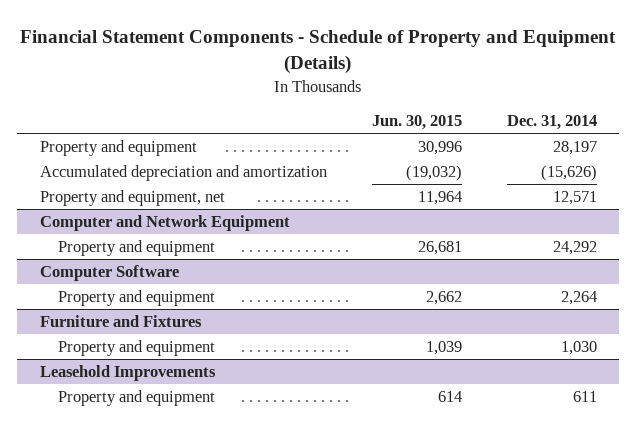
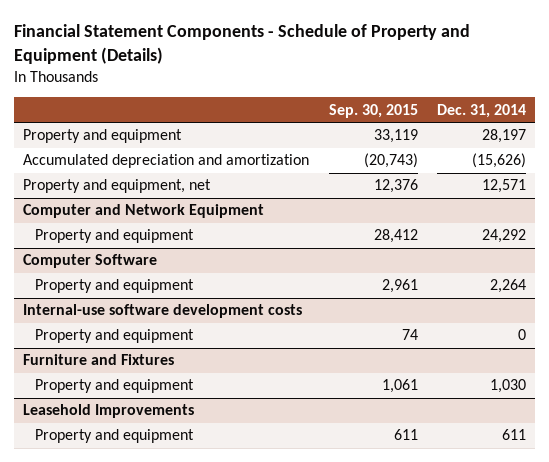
- | Jun. 30, 2015 | Dec. 31, 2014
+ | Sep. 30, 2015 | Dec. 31, 2014
+ Internal-use software development costs
+ Property and equipment | 74 | 0

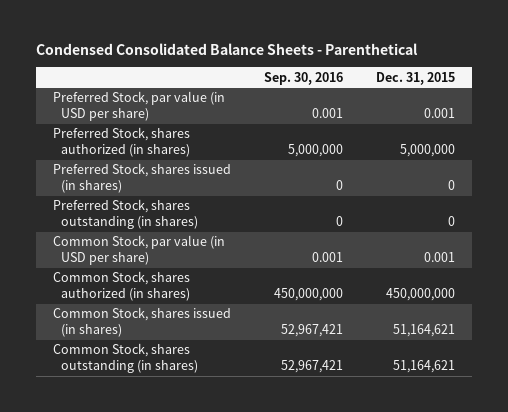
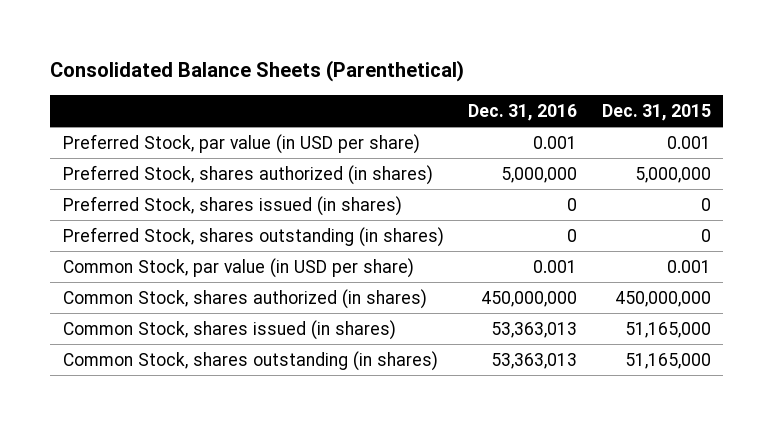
- Condensed Consolidated Balance Sheets - Parenthetical
+ Consolidated Balance Sheets (Parenthetical)
- | Sep. 30, 2016 | Dec. 31, 2015
+ | Dec. 31, 2016 | Dec. 31, 2015
- Common Stock, shares issued (in shares) | 52,967,421 | 51,164,621
- Common Stock, shares outstanding (in shares) | 52,967,421 | 51,164,621
+ Common Stock, shares issued (in shares) | 53,363,013 | 51,165,000
+ Common Stock, shares outstanding (in shares) | 53,363,013 | 51,165,000

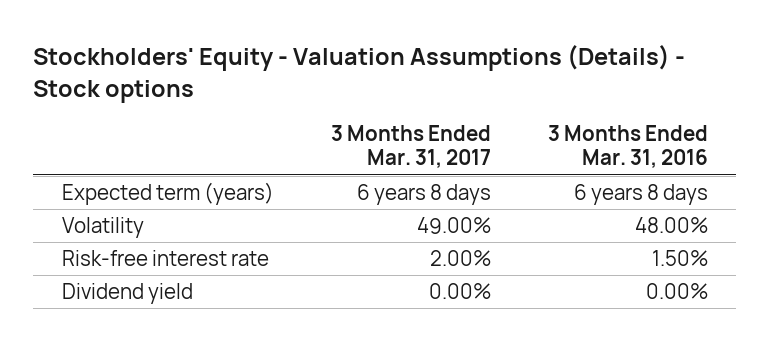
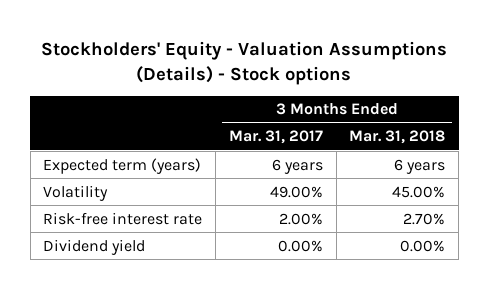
- | 3 Months Ended Mar. 31, 2017 | 3 Months Ended Mar. 31, 2016
+ | 3 Months Ended Mar. 31, 2017 | 3 Months Ended Mar. 31, 2018
- Expected term (years) | 6 years 8 days | 6 years 8 days
+ Expected term (years) | 6 years | 6 years

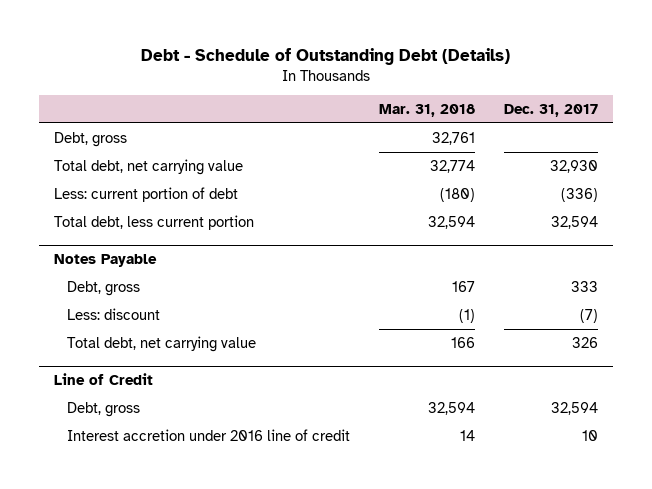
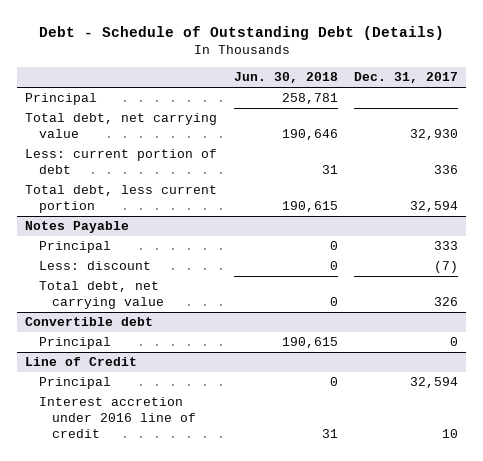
- | Mar. 31, 2018 | Dec. 31, 2017
+ | Jun. 30, 2018 | Dec. 31, 2017
- Debt, gross | 32,761 |
+ Principal | 258,781 |
- Less: current portion of debt | (180) | (336)
+ Less: current portion of debt | 31 | 336
@ Notes Payable
- Debt, gross | 167 | 333
+ Principal | 0 | 333
+ Convertible debt
+ Principal | 190,615 | 0
@ Line of Credit
- Debt, gross | 32,594 | 32,594
+ Principal | 0 | 32,594

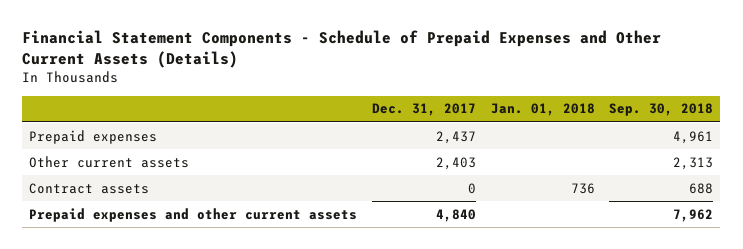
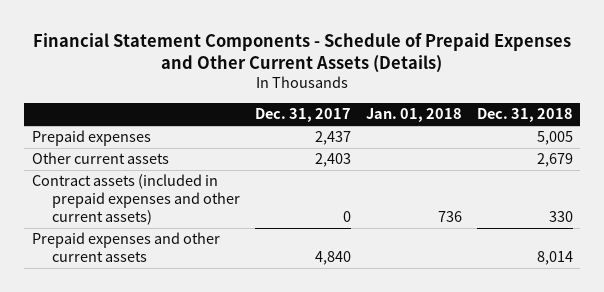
- | Dec. 31, 2017 | Jan. 01, 2018 | Sep. 30, 2018
+ | Dec. 31, 2017 | Jan. 01, 2018 | Dec. 31, 2018
- Contract assets | 0 | 736 | 688
+ Contract assets (included in prepaid expenses and other current assets) | 0 | 736 | 330

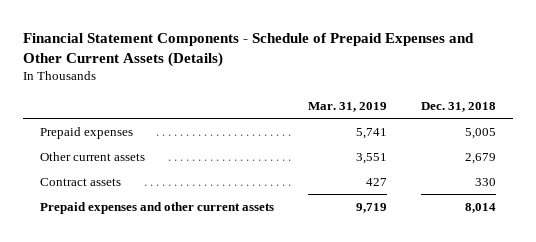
- | Dec. 31, 2017 | Jan. 01, 2018 | Dec. 31, 2018
+ | Mar. 31, 2019 | Dec. 31, 2018
- Contract assets (included in prepaid expenses and other current assets) | 0 | 736 | 330
+ Contract assets | 427 | 330

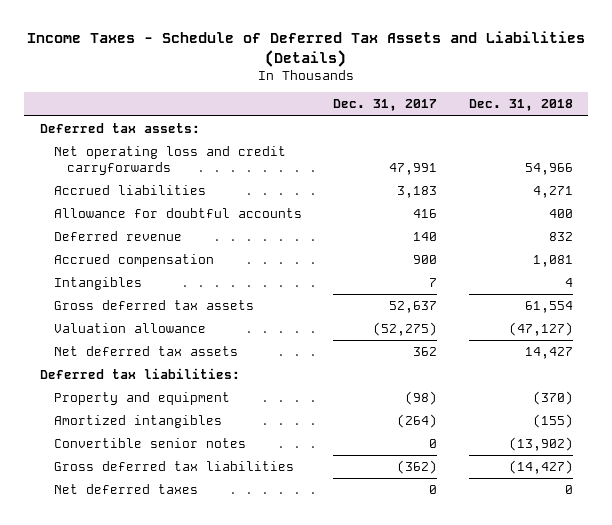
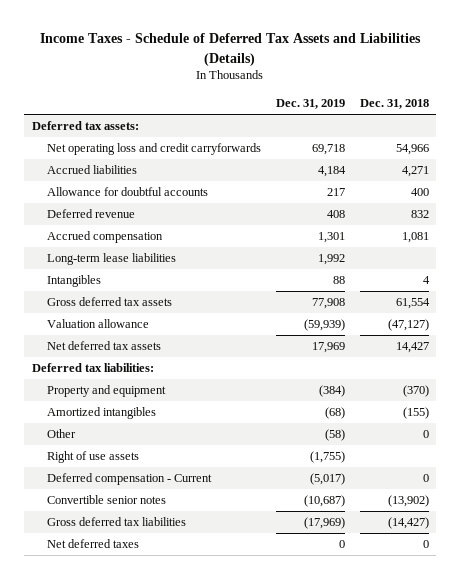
- | Dec. 31, 2017 | Dec. 31, 2018
+ | Dec. 31, 2019 | Dec. 31, 2018
+ Long-term lease liabilities | 1,992 |
+ Other | (58) | 0
+ Right of use assets | (1,755) |
+ Deferred compensation - Current | (5,017) | 0

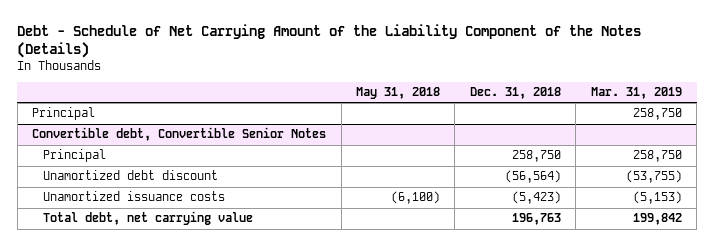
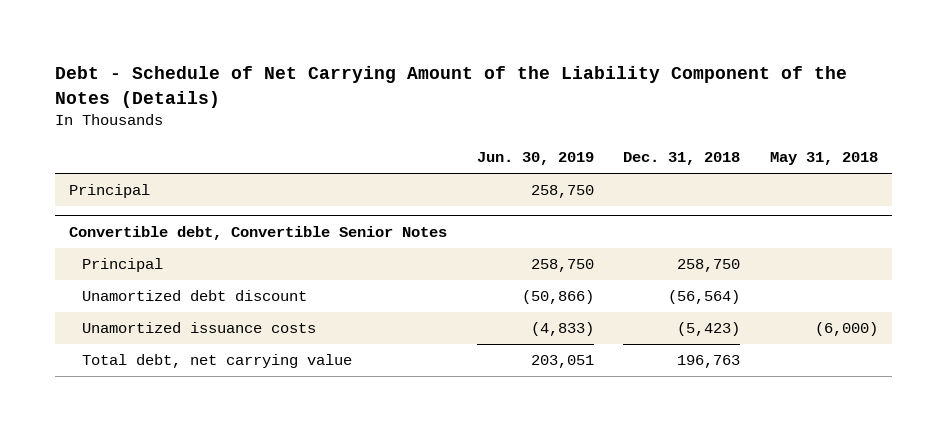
- | May 31, 2018 | Dec. 31, 2018 | Mar. 31, 2019
+ | Jun. 30, 2019 | Dec. 31, 2018 | May 31, 2018
@ Convertible debt, Convertible Senior Notes
- Unamortized issuance costs | (6,100) | (5,423) | (5,153)
+ Unamortized issuance costs | (4,833) | (5,423) | (6,000)

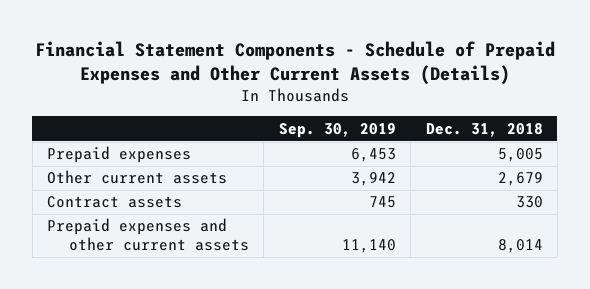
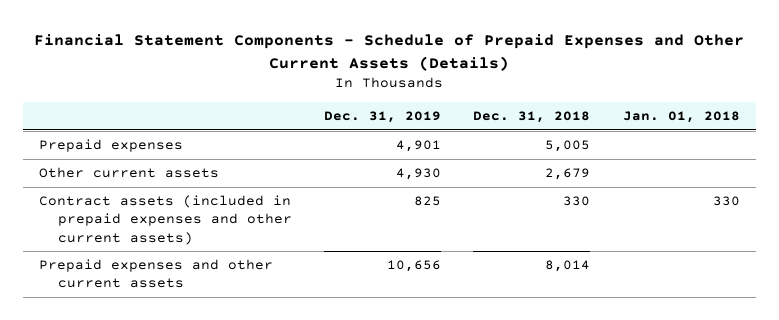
- | Sep. 30, 2019 | Dec. 31, 2018
+ | Dec. 31, 2019 | Dec. 31, 2018 | Jan. 01, 2018
- Contract assets | 745 | 330
+ Contract assets (included in prepaid expenses and other current assets) | 825 | 330 | 330

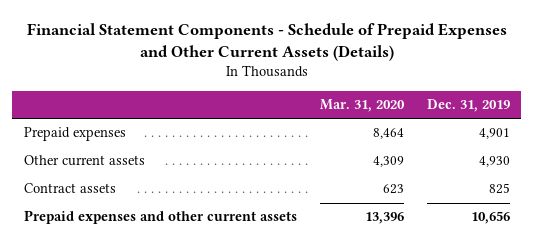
- | Dec. 31, 2019 | Dec. 31, 2018 | Jan. 01, 2018
+ | Mar. 31, 2020 | Dec. 31, 2019
- Contract assets (included in prepaid expenses and other current assets) | 825 | 330 | 330
+ Contract assets | 623 | 825

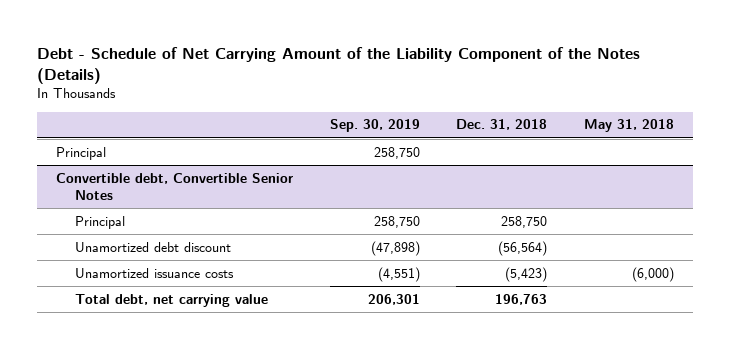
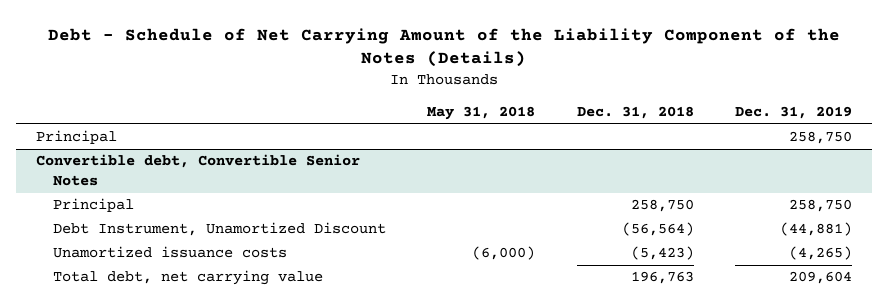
- | Sep. 30, 2019 | Dec. 31, 2018 | May 31, 2018
+ | May 31, 2018 | Dec. 31, 2018 | Dec. 31, 2019
@ Convertible debt, Convertible Senior Notes
- Unamortized debt discount | (47,898) | (56,564) |
+ Debt Instrument, Unamortized Discount | | (56,564) | (44,881)

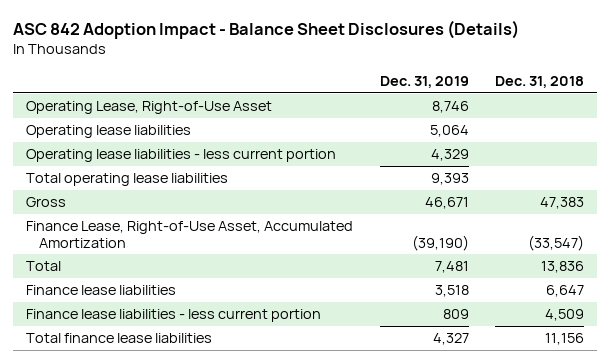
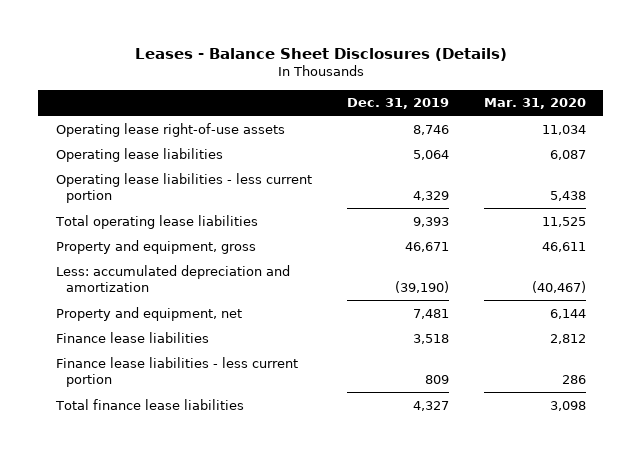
- ASC 842 Adoption Impact - Balance Sheet Disclosures (Details)
+ Leases - Balance Sheet Disclosures (Details)
- | Dec. 31, 2019 | Dec. 31, 2018
+ | Dec. 31, 2019 | Mar. 31, 2020
- Operating Lease, Right-of-Use Asset | 8,746 |
+ Operating lease right-of-use assets | 8,746 | 11,034
- Gross | 46,671 | 47,383
- Finance Lease, Right-of-Use Asset, Accumulated Amortization | (39,190) | (33,547)
- Total | 7,481 | 13,836
+ Property and equipment, gross | 46,671 | 46,611
+ Less: accumulated depreciation and amortization | (39,190) | (40,467)
+ Property and equipment, net | 7,481 | 6,144

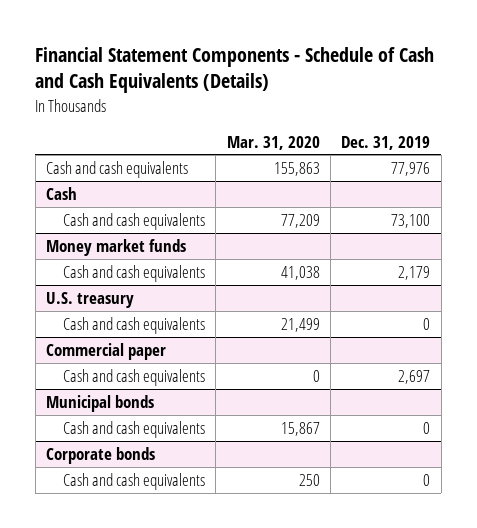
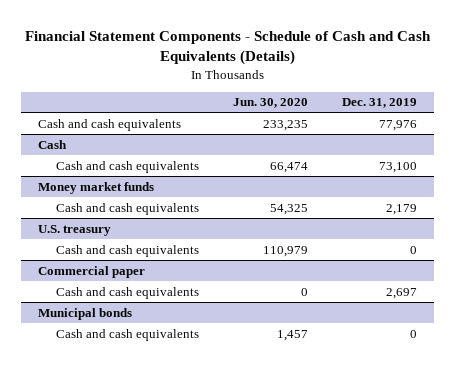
- | Mar. 31, 2020 | Dec. 31, 2019
+ | Jun. 30, 2020 | Dec. 31, 2019
- Corporate bonds
- Cash and cash equivalents | 250 | 0

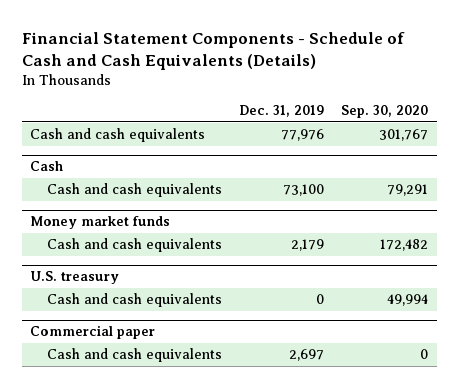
- | Jun. 30, 2020 | Dec. 31, 2019
+ | Dec. 31, 2019 | Sep. 30, 2020
- Municipal bonds
- Cash and cash equivalents | 1,457 | 0

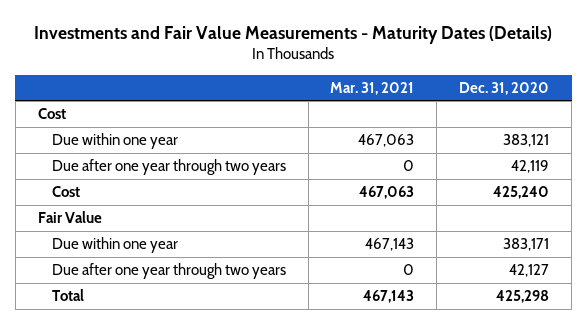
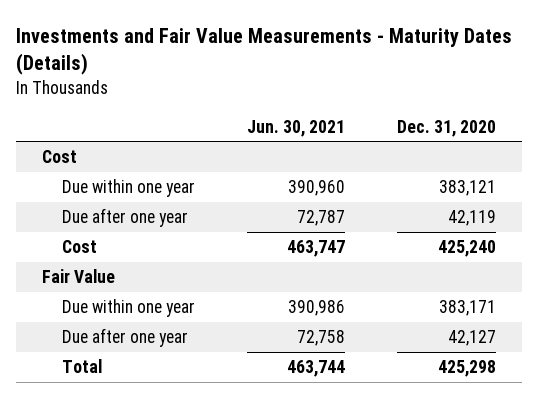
- | Mar. 31, 2021 | Dec. 31, 2020
+ | Jun. 30, 2021 | Dec. 31, 2020
- Due after one year through two years | 0 | 42,119
+ Due after one year | 72,787 | 42,119
- Due after one year through two years | 0 | 42,127
+ Due after one year | 72,758 | 42,127

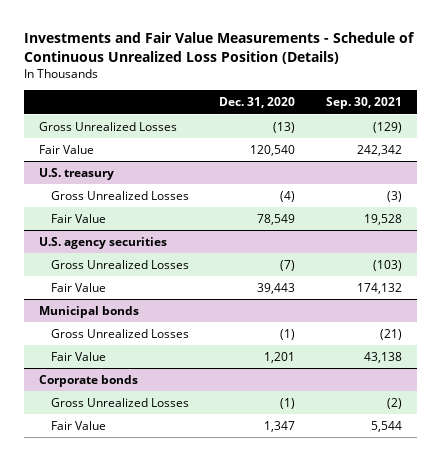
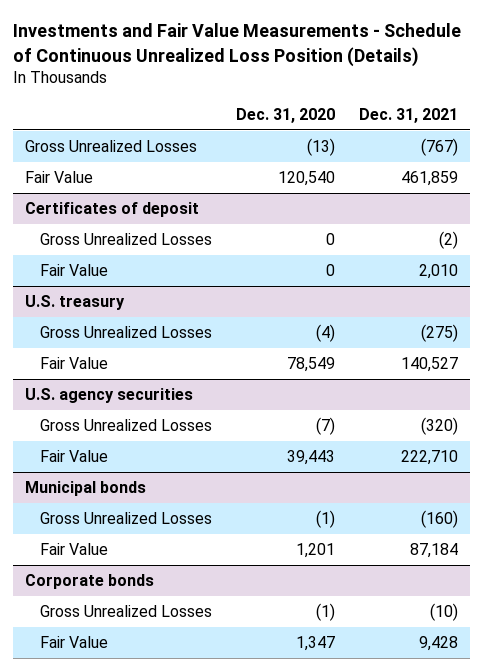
- | Dec. 31, 2020 | Sep. 30, 2021
+ | Dec. 31, 2020 | Dec. 31, 2021
+ Certificates of deposit
+ Gross Unrealized Losses | 0 | (2)
+ Fair Value | 0 | 2,010

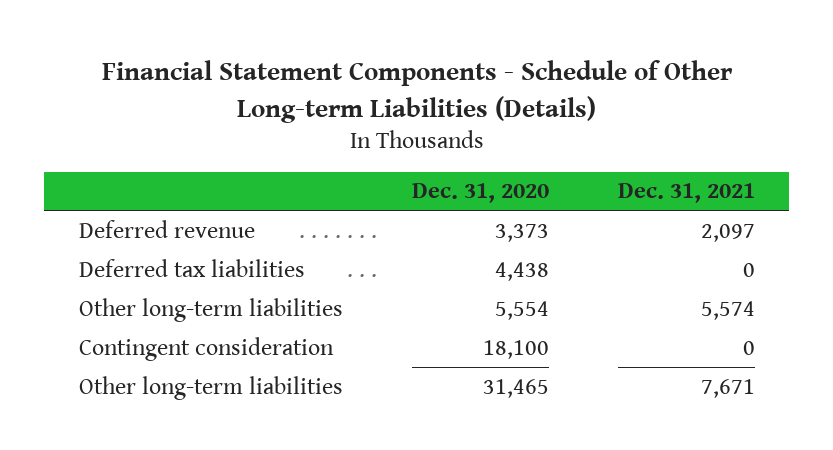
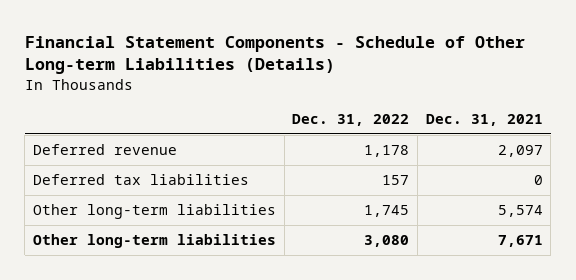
- | Dec. 31, 2020 | Dec. 31, 2021
+ | Dec. 31, 2022 | Dec. 31, 2021
- Contingent consideration | 18,100 | 0

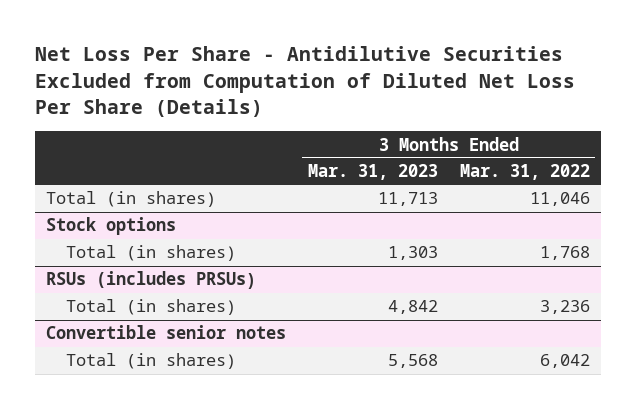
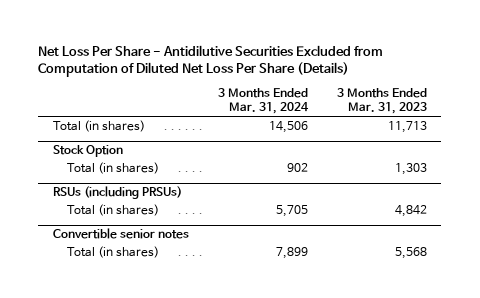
- | 3 Months Ended Mar. 31, 2023 | 3 Months Ended Mar. 31, 2022
+ | 3 Months Ended Mar. 31, 2024 | 3 Months Ended Mar. 31, 2023
- Stock options
+ Stock Option
- RSUs (includes PRSUs)
+ RSUs (including PRSUs)

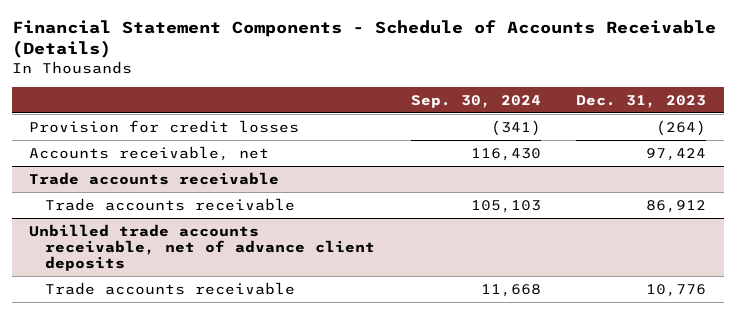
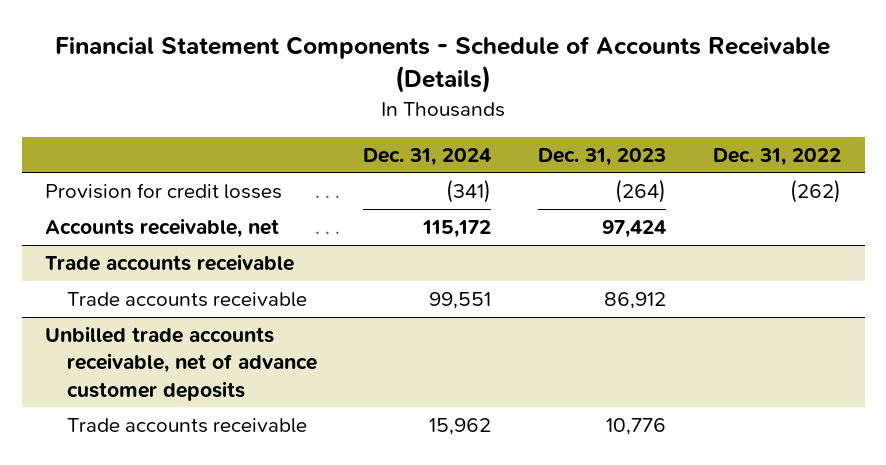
- | Sep. 30, 2024 | Dec. 31, 2023
+ | Dec. 31, 2024 | Dec. 31, 2023 | Dec. 31, 2022
- Unbilled trade accounts receivable, net of advance client deposits
+ Unbilled trade accounts receivable, net of advance customer deposits

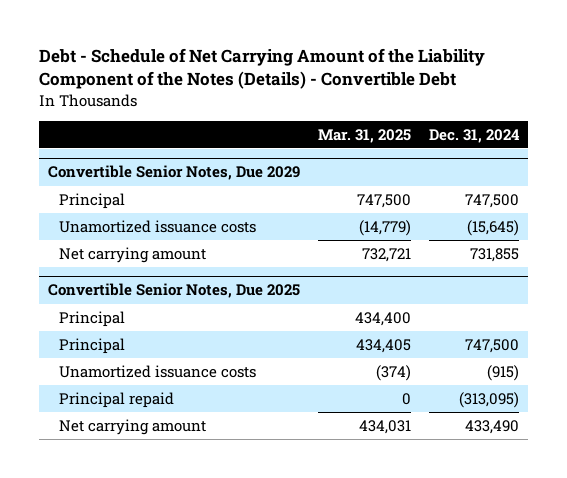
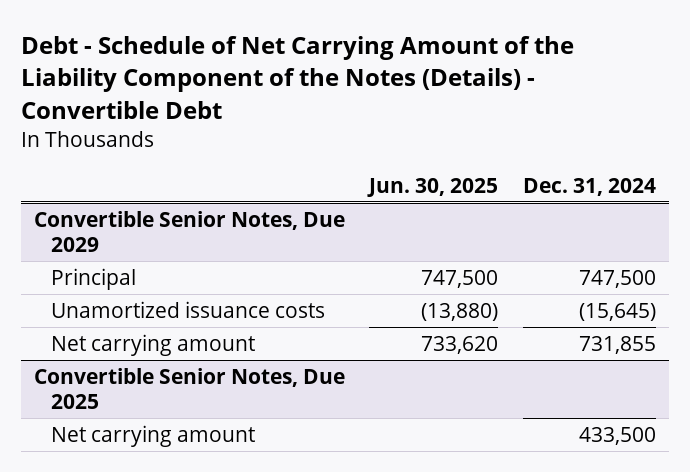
- | Mar. 31, 2025 | Dec. 31, 2024
+ | Jun. 30, 2025 | Dec. 31, 2024
@ Convertible Senior Notes, Due 2025
- Principal | 434,400 |
- Principal | 434,405 | 747,500
- Unamortized issuance costs | (374) | (915)
- Principal repaid | 0 | (313,095)
- Net carrying amount | 434,031 | 433,490
+ Net carrying amount | | 433,500

